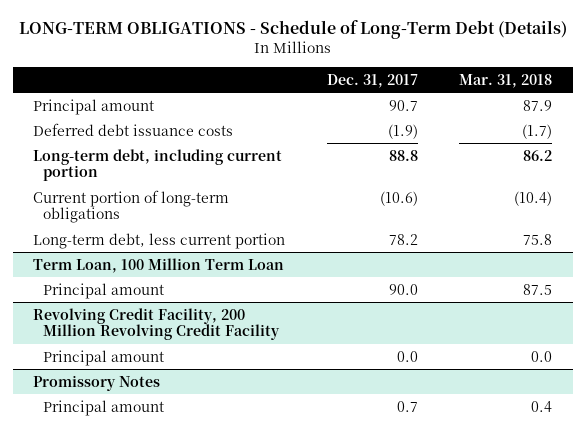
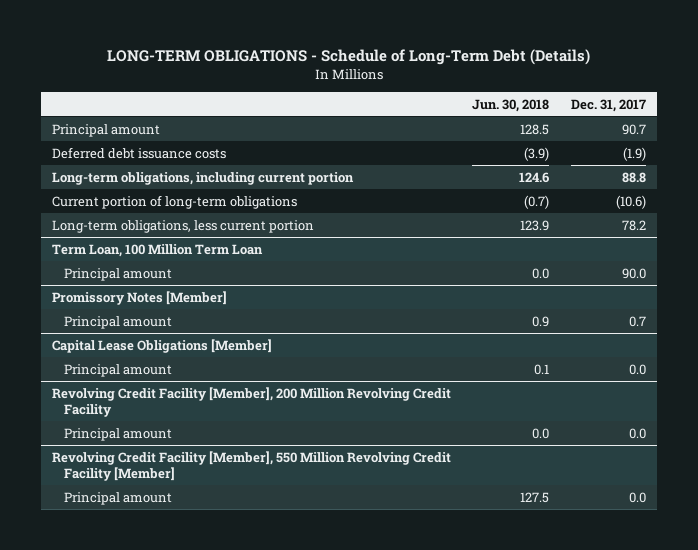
- | Dec. 31, 2017 | Mar. 31, 2018
+ | Jun. 30, 2018 | Dec. 31, 2017
- Long-term debt, including current portion | 88.8 | 86.2
+ Long-term obligations, including current portion | 124.6 | 88.8
- Long-term debt, less current portion | 78.2 | 75.8
+ Long-term obligations, less current portion | 123.9 | 78.2
- Revolving Credit Facility, 200 Million Revolving Credit Facility
- Principal amount | 0.0 | 0.0
- Promissory Notes
+ Promissory Notes [Member]
+ Capital Lease Obligations [Member]
+ Principal amount | 0.1 | 0.0
+ Revolving Credit Facility [Member], 200 Million Revolving Credit Facility
+ Principal amount | 0.0 | 0.0
+ Revolving Credit Facility [Member], 550 Million Revolving Credit Facility [Member]
+ Principal amount | 127.5 | 0.0

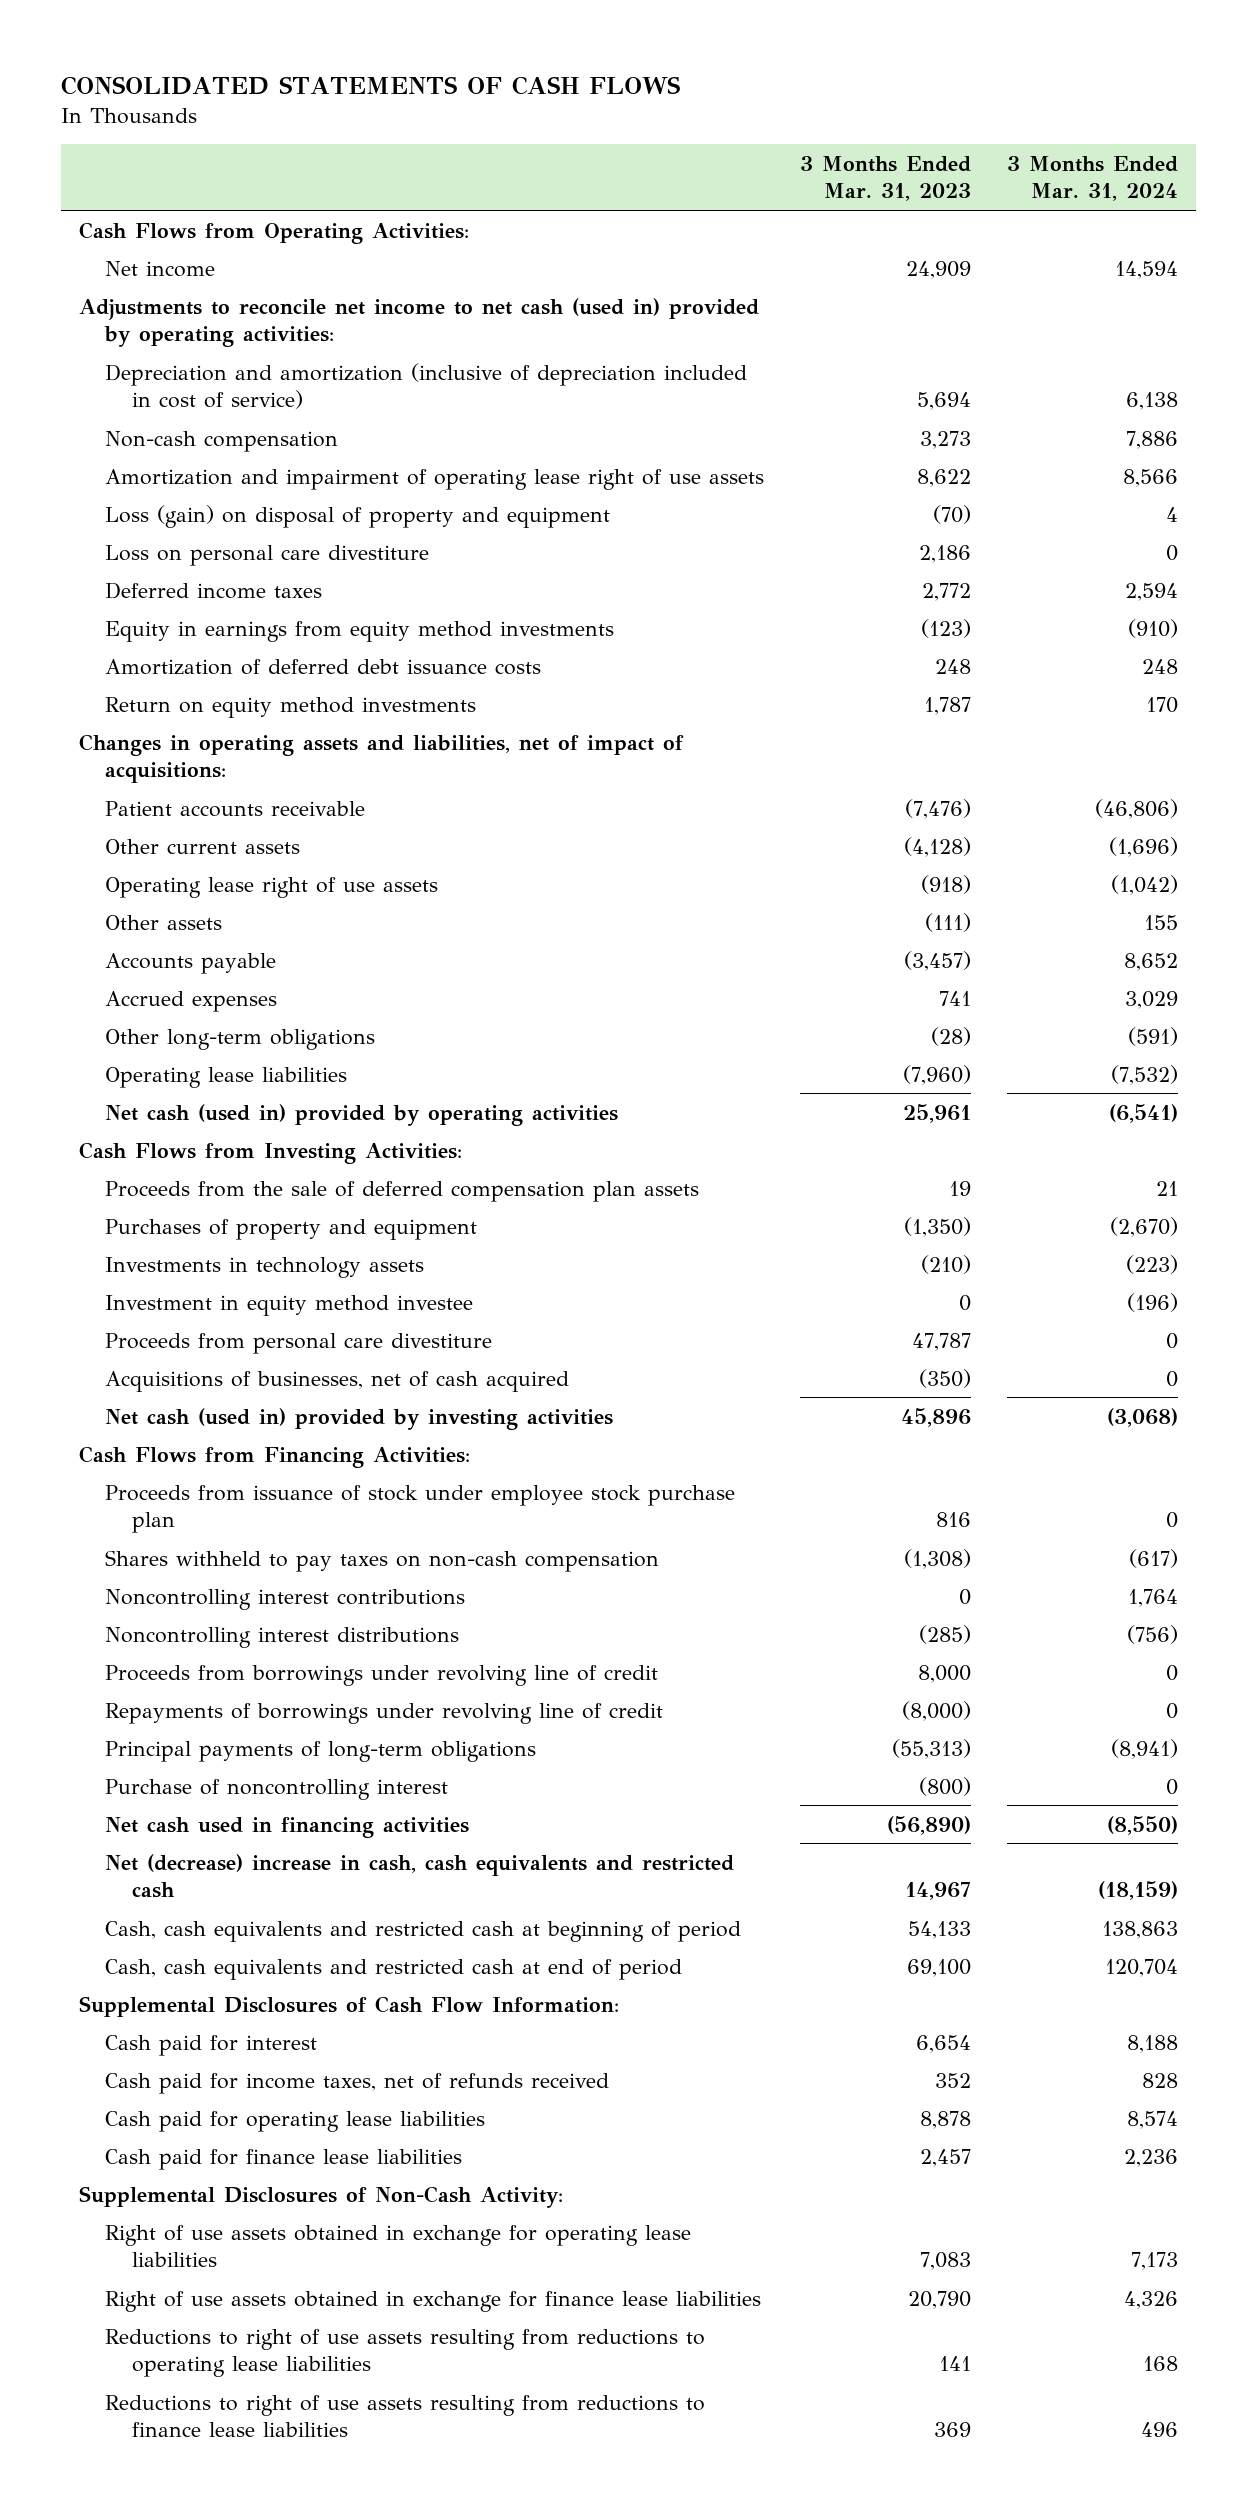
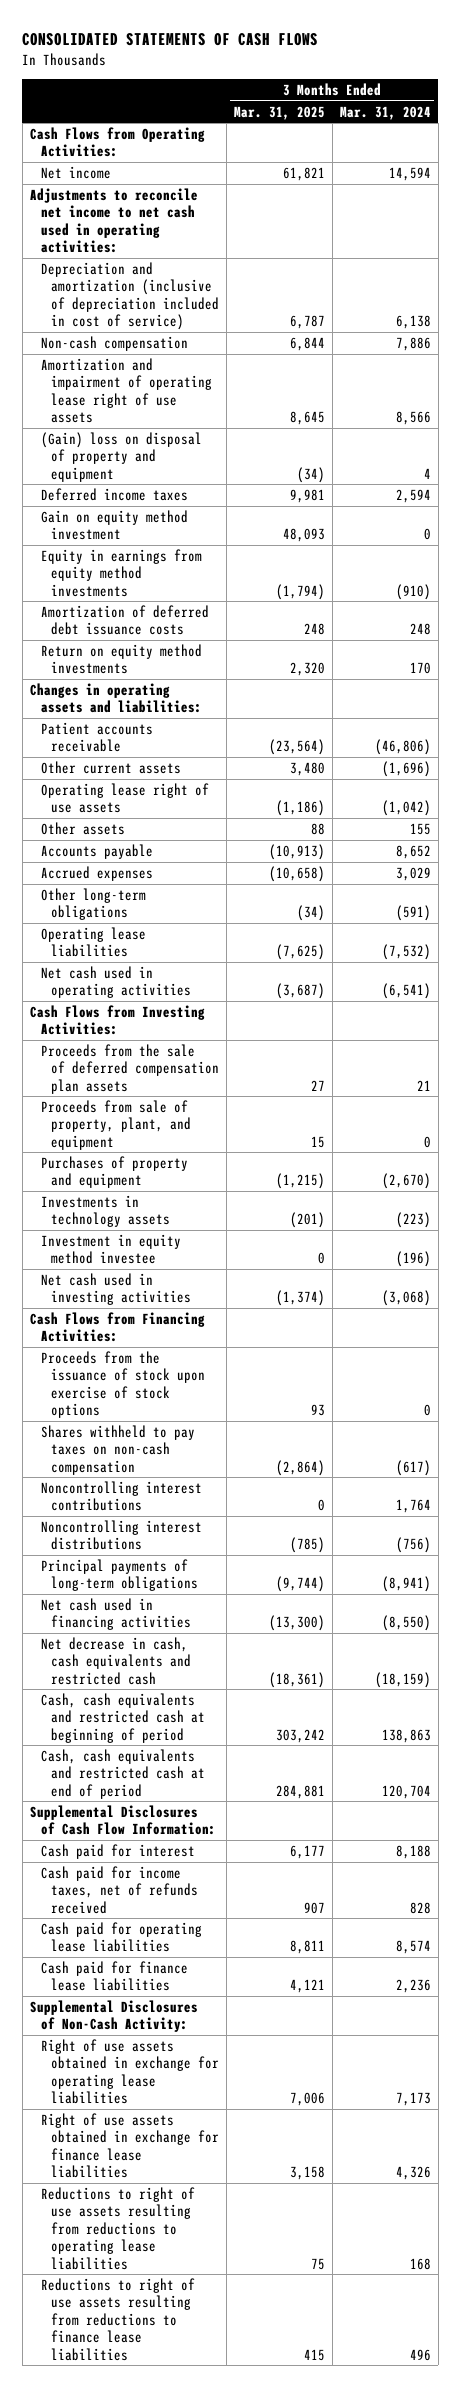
- | 3 Months Ended Mar. 31, 2023 | 3 Months Ended Mar. 31, 2024
+ | 3 Months Ended Mar. 31, 2025 | 3 Months Ended Mar. 31, 2024
- Adjustments to reconcile net income to net cash (used in) provided by operating activities:
+ Adjustments to reconcile net income to net cash used in operating activities:
- Loss (gain) on disposal of property and equipment | (70) | 4
- Loss on personal care divestiture | 2,186 | 0
+ (Gain) loss on disposal of property and equipment | (34) | 4
+ Gain on equity method investment | 48,093 | 0
- Changes in operating assets and liabilities, net of impact of acquisitions:
+ Changes in operating assets and liabilities:
- Net cash (used in) provided by operating activities | 25,961 | (6,541)
+ Net cash used in operating activities | (3,687) | (6,541)
+ Proceeds from sale of property, plant, and equipment | 15 | 0
- Proceeds from personal care divestiture | 47,787 | 0
- Acquisitions of businesses, net of cash acquired | (350) | 0
- Net cash (used in) provided by investing activities | 45,896 | (3,068)
+ Net cash used in investing activities | (1,374) | (3,068)
- Proceeds from issuance of stock under employee stock purchase plan | 816 | 0
+ Proceeds from the issuance of stock upon exercise of stock options | 93 | 0
- Proceeds from borrowings under revolving line of credit | 8,000 | 0
- Repayments of borrowings under revolving line of credit | (8,000) | 0
- Purchase of noncontrolling interest | (800) | 0
- Net (decrease) increase in cash, cash equivalents and restricted cash | 14,967 | (18,159)
+ Net decrease in cash, cash equivalents and restricted cash | (18,361) | (18,159)

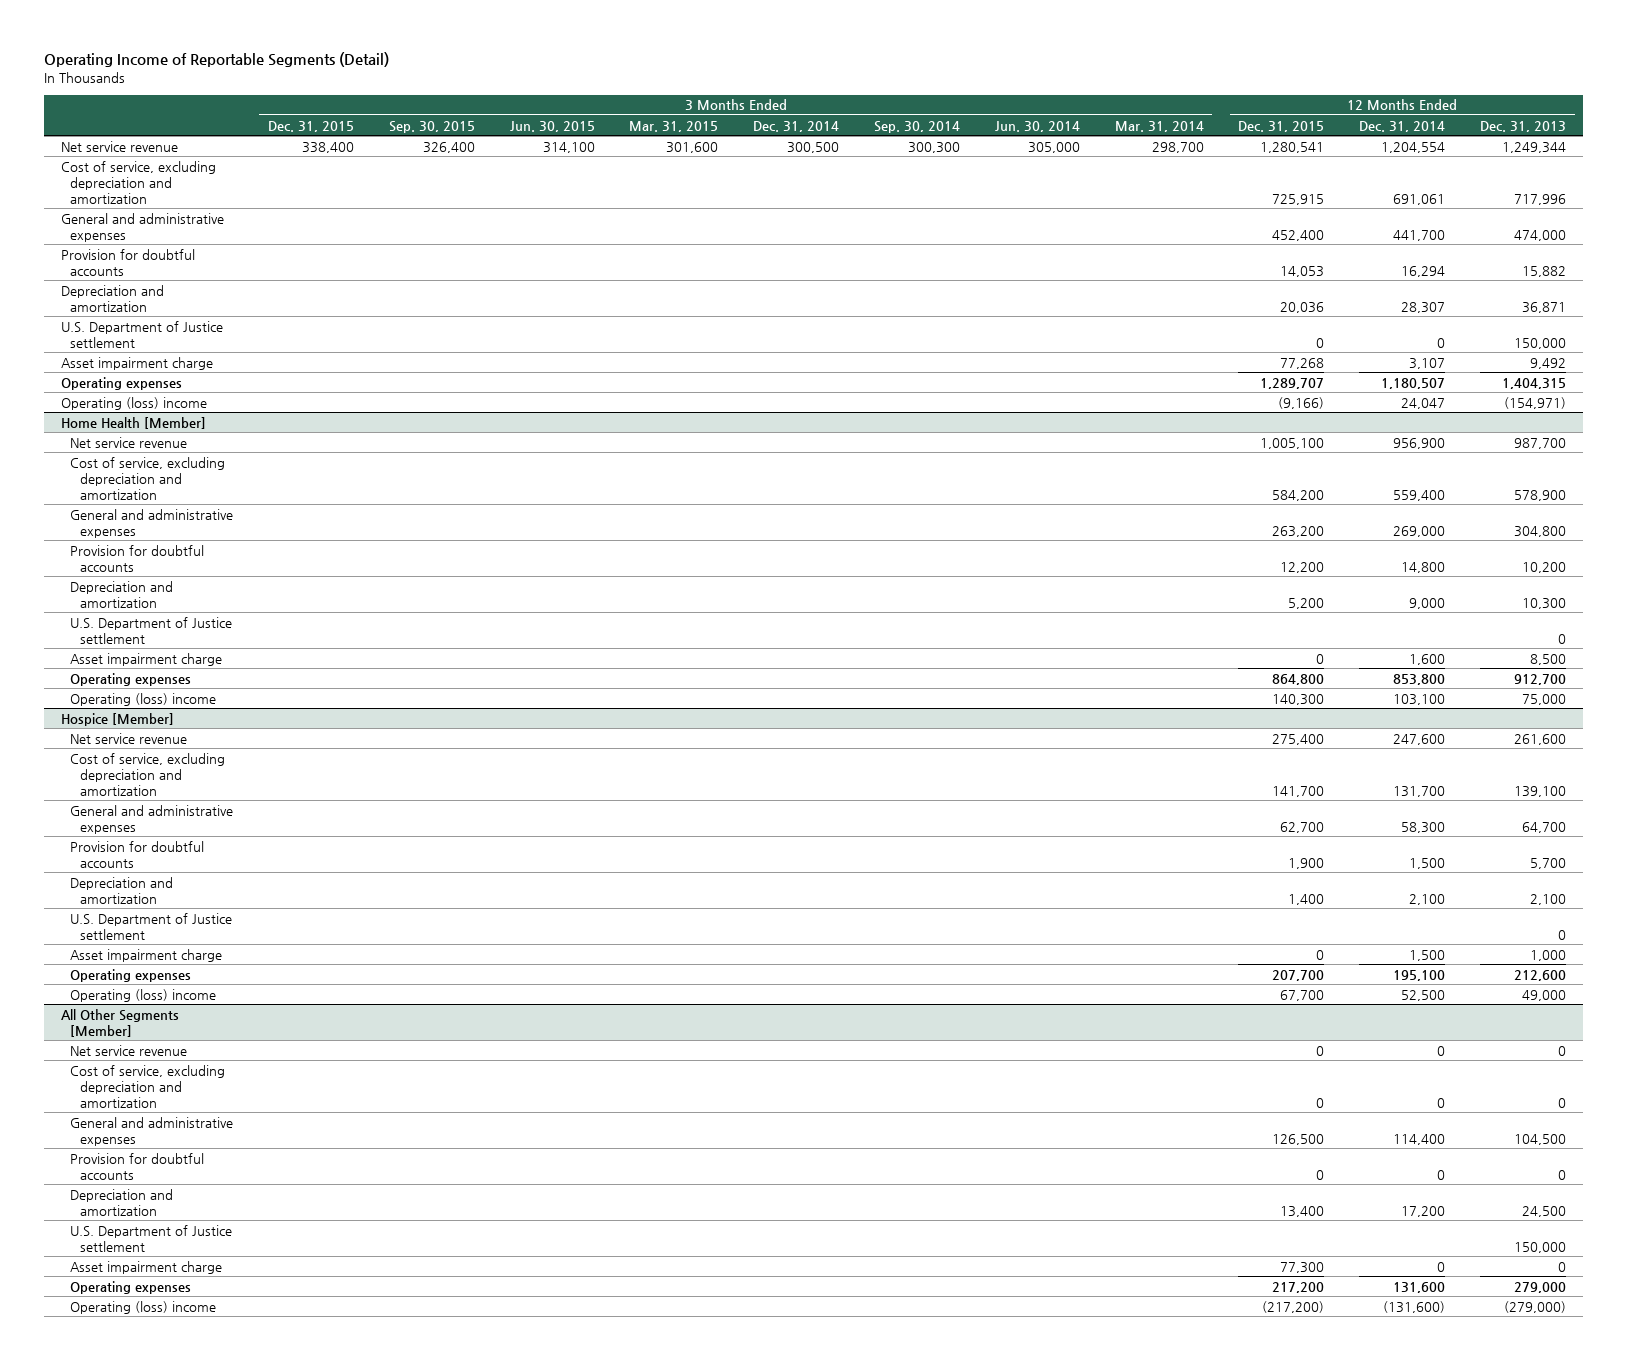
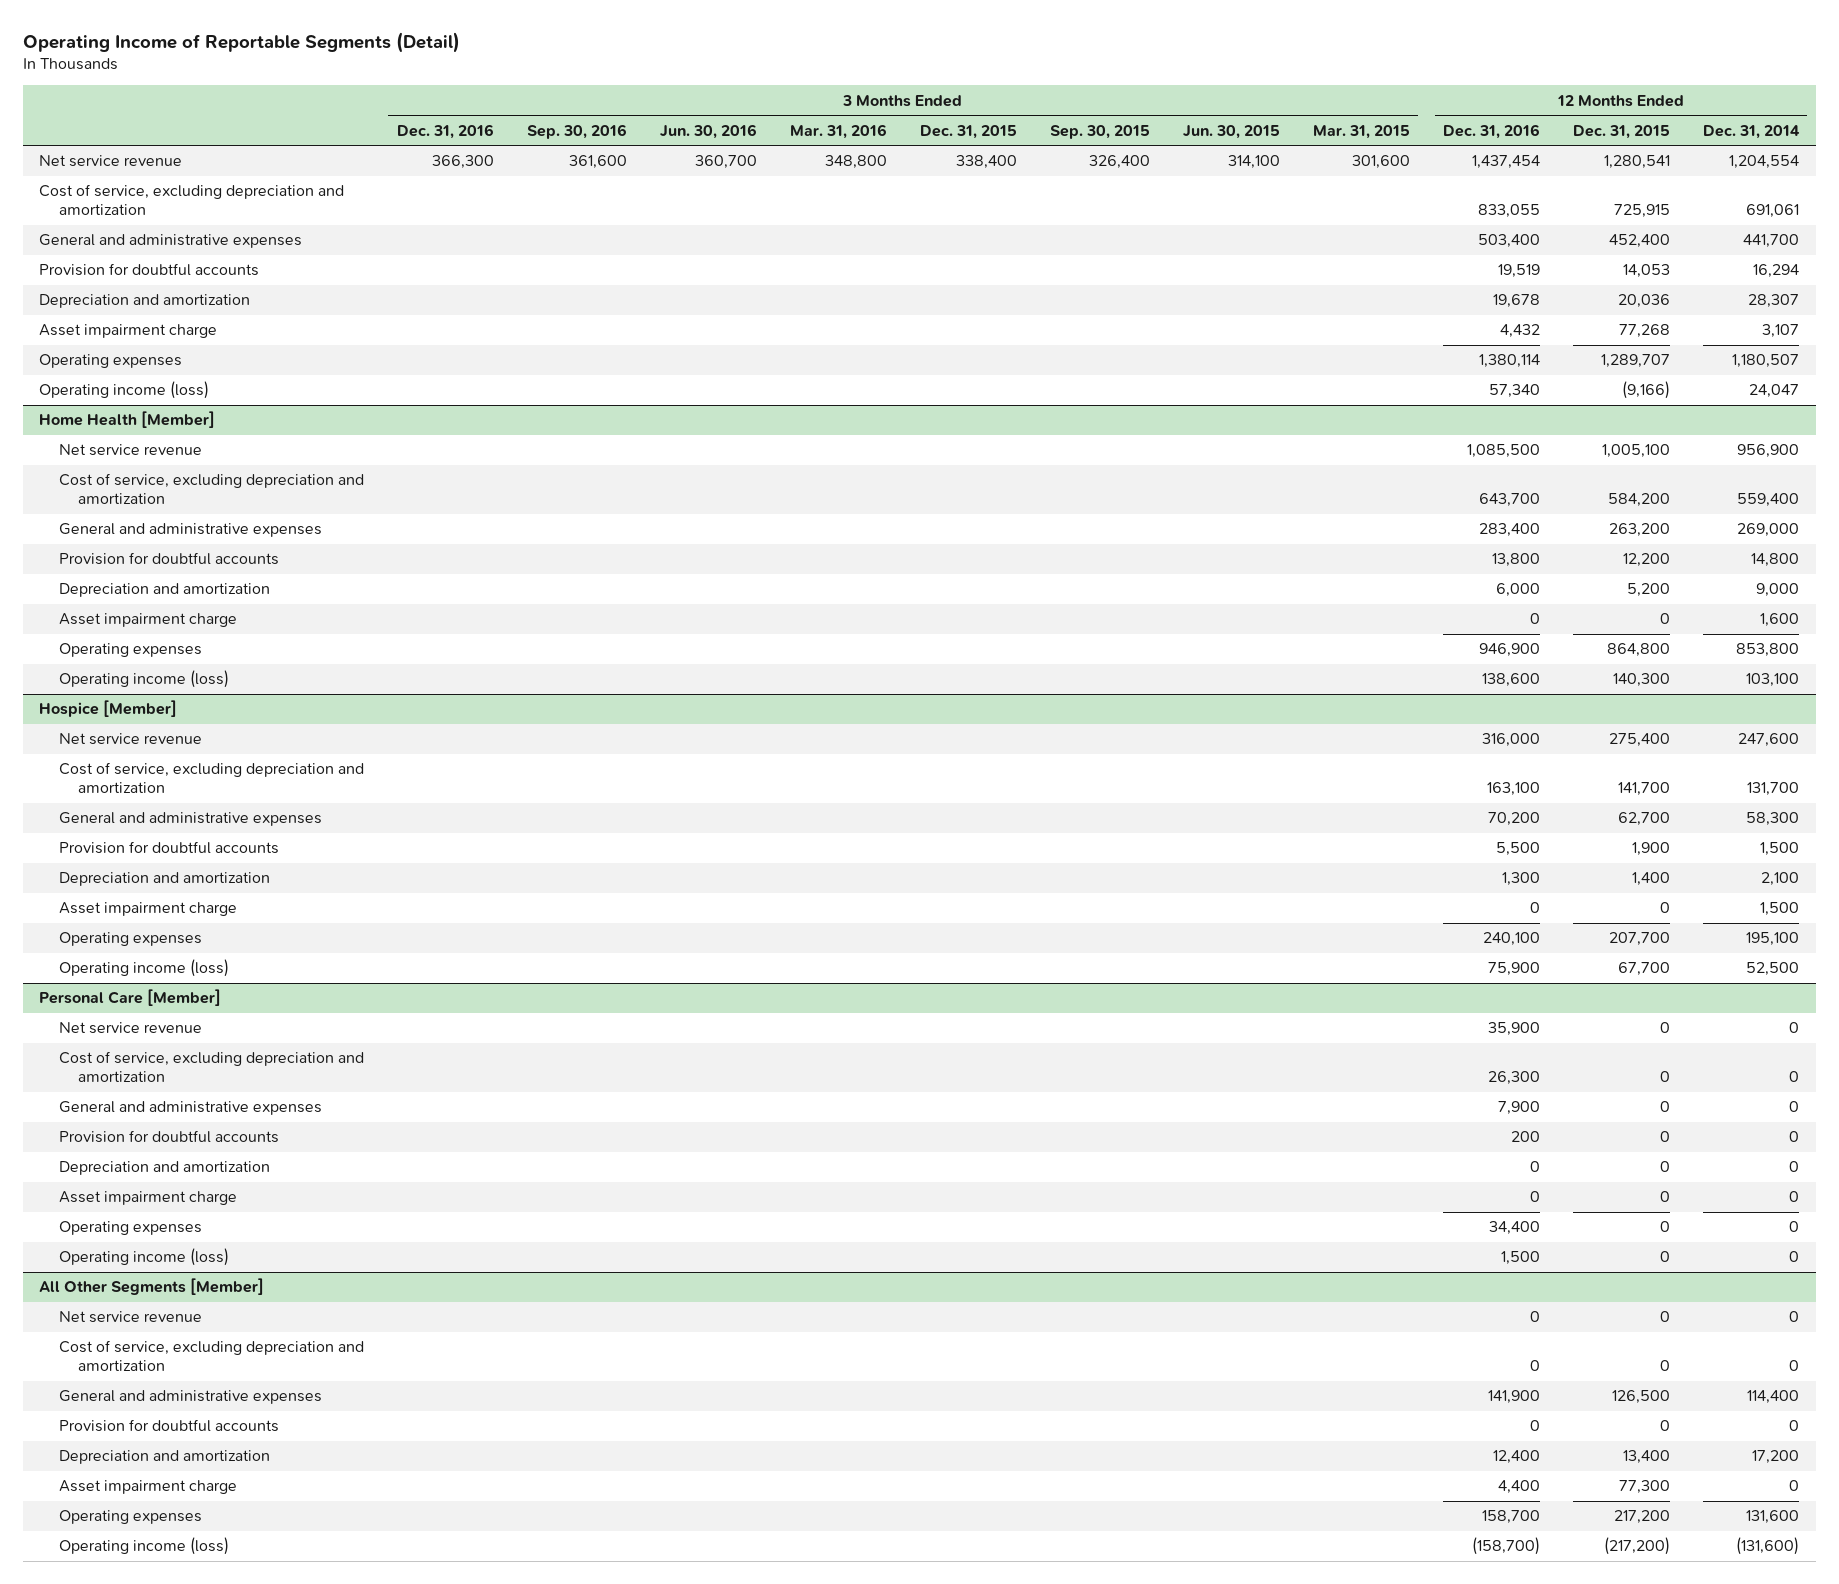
- | 3 Months Ended Dec. 31, 2015 | 3 Months Ended Sep. 30, 2015 | 3 Months Ended Jun. 30, 2015 | 3 Months Ended Mar. 31, 2015 | 3 Months Ended Dec. 31, 2014 | 3 Months Ended Sep. 30, 2014 | 3 Months Ended Jun. 30, 2014 | 3 Months Ended Mar. 31, 2014 | 12 Months Ended Dec. 31, 2015 | 12 Months Ended Dec. 31, 2014 | 12 Months Ended Dec. 31, 2013
+ | 3 Months Ended Dec. 31, 2016 | 3 Months Ended Sep. 30, 2016 | 3 Months Ended Jun. 30, 2016 | 3 Months Ended Mar. 31, 2016 | 3 Months Ended Dec. 31, 2015 | 3 Months Ended Sep. 30, 2015 | 3 Months Ended Jun. 30, 2015 | 3 Months Ended Mar. 31, 2015 | 12 Months Ended Dec. 31, 2016 | 12 Months Ended Dec. 31, 2015 | 12 Months Ended Dec. 31, 2014
- U.S. Department of Justice settlement | | | | | | | | | 0 | 0 | 150,000
- Operating (loss) income | | | | | | | | | (9,166) | 24,047 | (154,971)
+ Operating income (loss) | | | | | | | | | 57,340 | (9,166) | 24,047
@ Home Health [Member]
- U.S. Department of Justice settlement | | | | | | | | | | | 0
- Operating (loss) income | | | | | | | | | 140,300 | 103,100 | 75,000
+ Operating income (loss) | | | | | | | | | 138,600 | 140,300 | 103,100
@ Hospice [Member]
- U.S. Department of Justice settlement | | | | | | | | | | | 0
- Operating (loss) income | | | | | | | | | 67,700 | 52,500 | 49,000
+ Operating income (loss) | | | | | | | | | 75,900 | 67,700 | 52,500
+ Personal Care [Member]
+ Net service revenue | | | | | | | | | 35,900 | 0 | 0
+ Cost of service, excluding depreciation and amortization | | | | | | | | | 26,300 | 0 | 0
+ General and administrative expenses | | | | | | | | | 7,900 | 0 | 0
+ Provision for doubtful accounts | | | | | | | | | 200 | 0 | 0
+ Depreciation and amortization | | | | | | | | | 0 | 0 | 0
+ Asset impairment charge | | | | | | | | | 0 | 0 | 0
+ Operating expenses | | | | | | | | | 34,400 | 0 | 0
+ Operating income (loss) | | | | | | | | | 1,500 | 0 | 0
@ All Other Segments [Member]
- U.S. Department of Justice settlement | | | | | | | | | | | 150,000
- Operating (loss) income | | | | | | | | | (217,200) | (131,600) | (279,000)
+ Operating income (loss) | | | | | | | | | (158,700) | (217,200) | (131,600)

